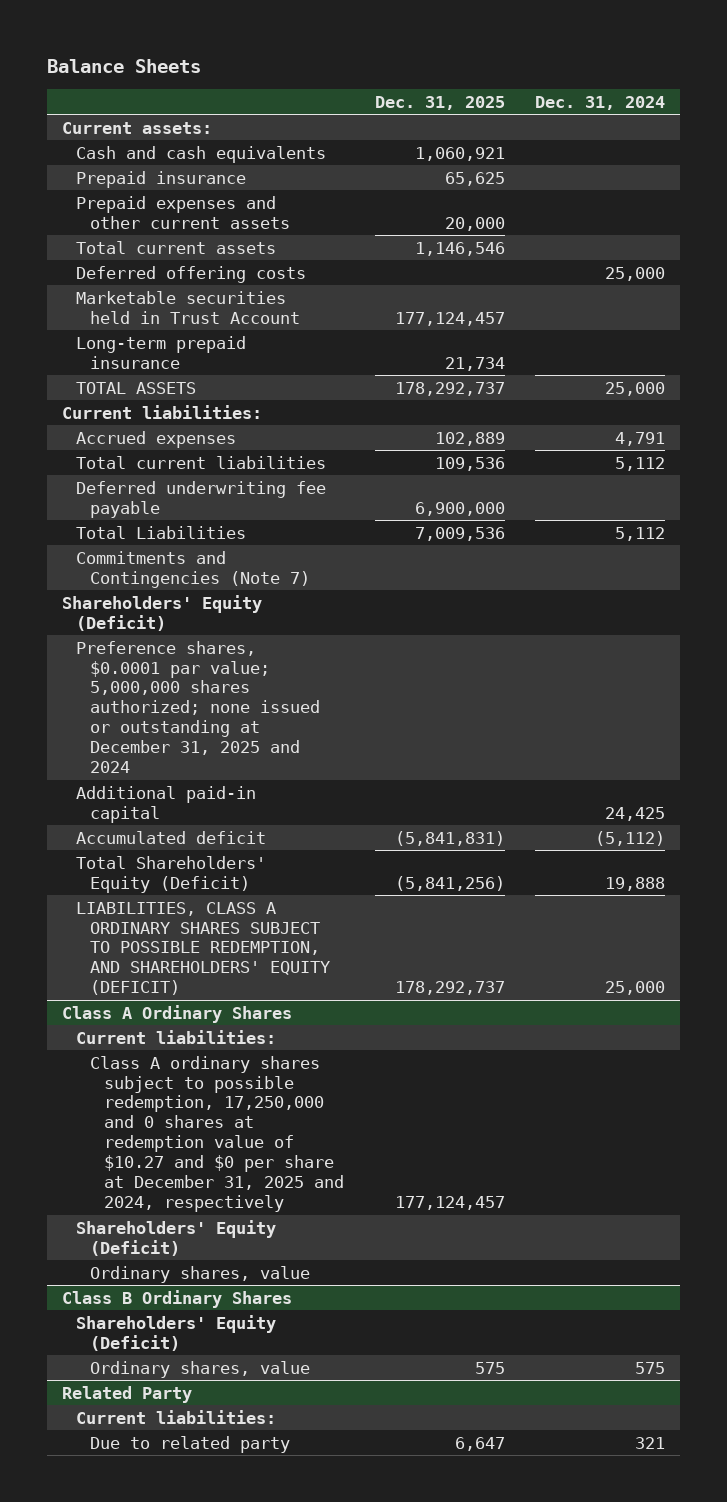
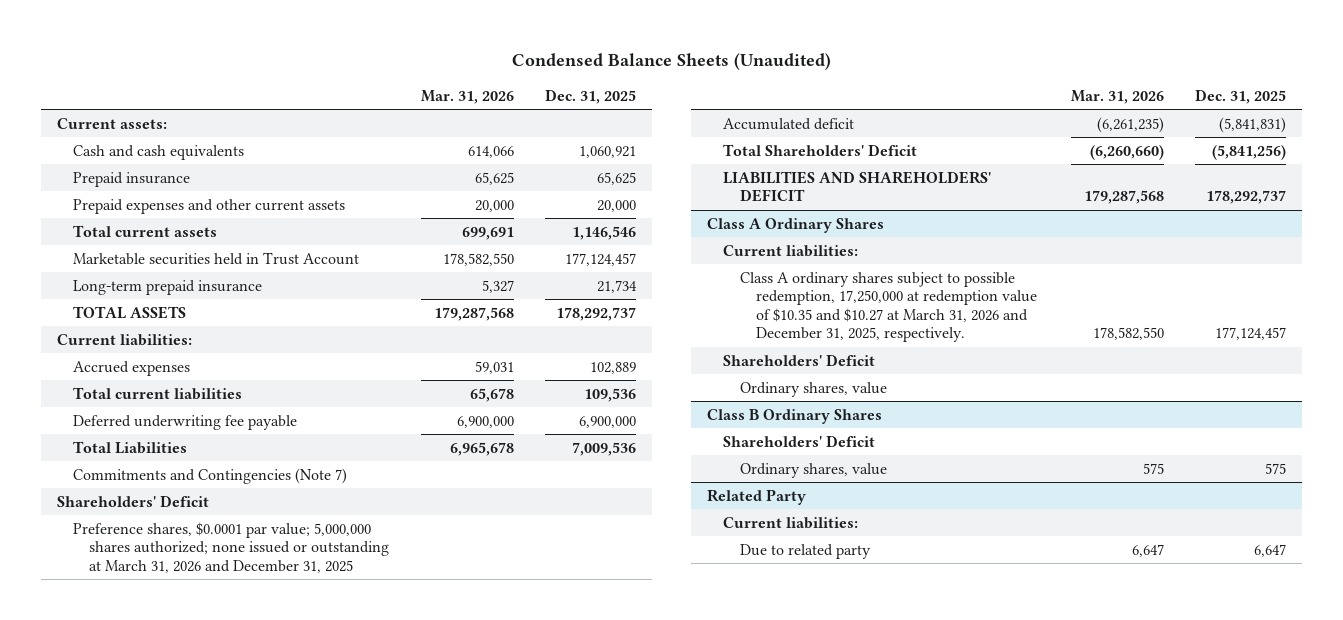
- Balance Sheets
+ Condensed Balance Sheets (Unaudited)
- | Dec. 31, 2025 | Dec. 31, 2024
+ | Mar. 31, 2026 | Dec. 31, 2025
- Deferred offering costs | | 25,000
- Shareholders' Equity (Deficit)
- Preference shares, $0.0001 par value; 5,000,000 shares authorized; none issued or outstanding at December 31, 2025 and 2024
- Additional paid-in capital | | 24,425
+ Shareholders' Deficit
+ Preference shares, $0.0001 par value; 5,000,000 shares authorized; none issued or outstanding at March 31, 2026 and December 31, 2025
- Total Shareholders' Equity (Deficit) | (5,841,256) | 19,888
- LIABILITIES, CLASS A ORDINARY SHARES SUBJECT TO POSSIBLE REDEMPTION, AND SHAREHOLDERS' EQUITY (DEFICIT) | 178,292,737 | 25,000
+ Total Shareholders' Deficit | (6,260,660) | (5,841,256)
+ LIABILITIES AND SHAREHOLDERS' DEFICIT | 179,287,568 | 178,292,737
@ Class A Ordinary Shares
- Class A ordinary shares subject to possible redemption, 17,250,000 and 0 shares at redemption value of $10.27 and $0 per share at December 31, 2025 and 2024, respectively | 177,124,457 |
- Shareholders' Equity (Deficit)
+ Class A ordinary shares subject to possible redemption, 17,250,000 at redemption value of $10.35 and $10.27 at March 31, 2026 and December 31, 2025, respectively. | 178,582,550 | 177,124,457
+ Shareholders' Deficit
@ Class B Ordinary Shares
- Shareholders' Equity (Deficit)
+ Shareholders' Deficit

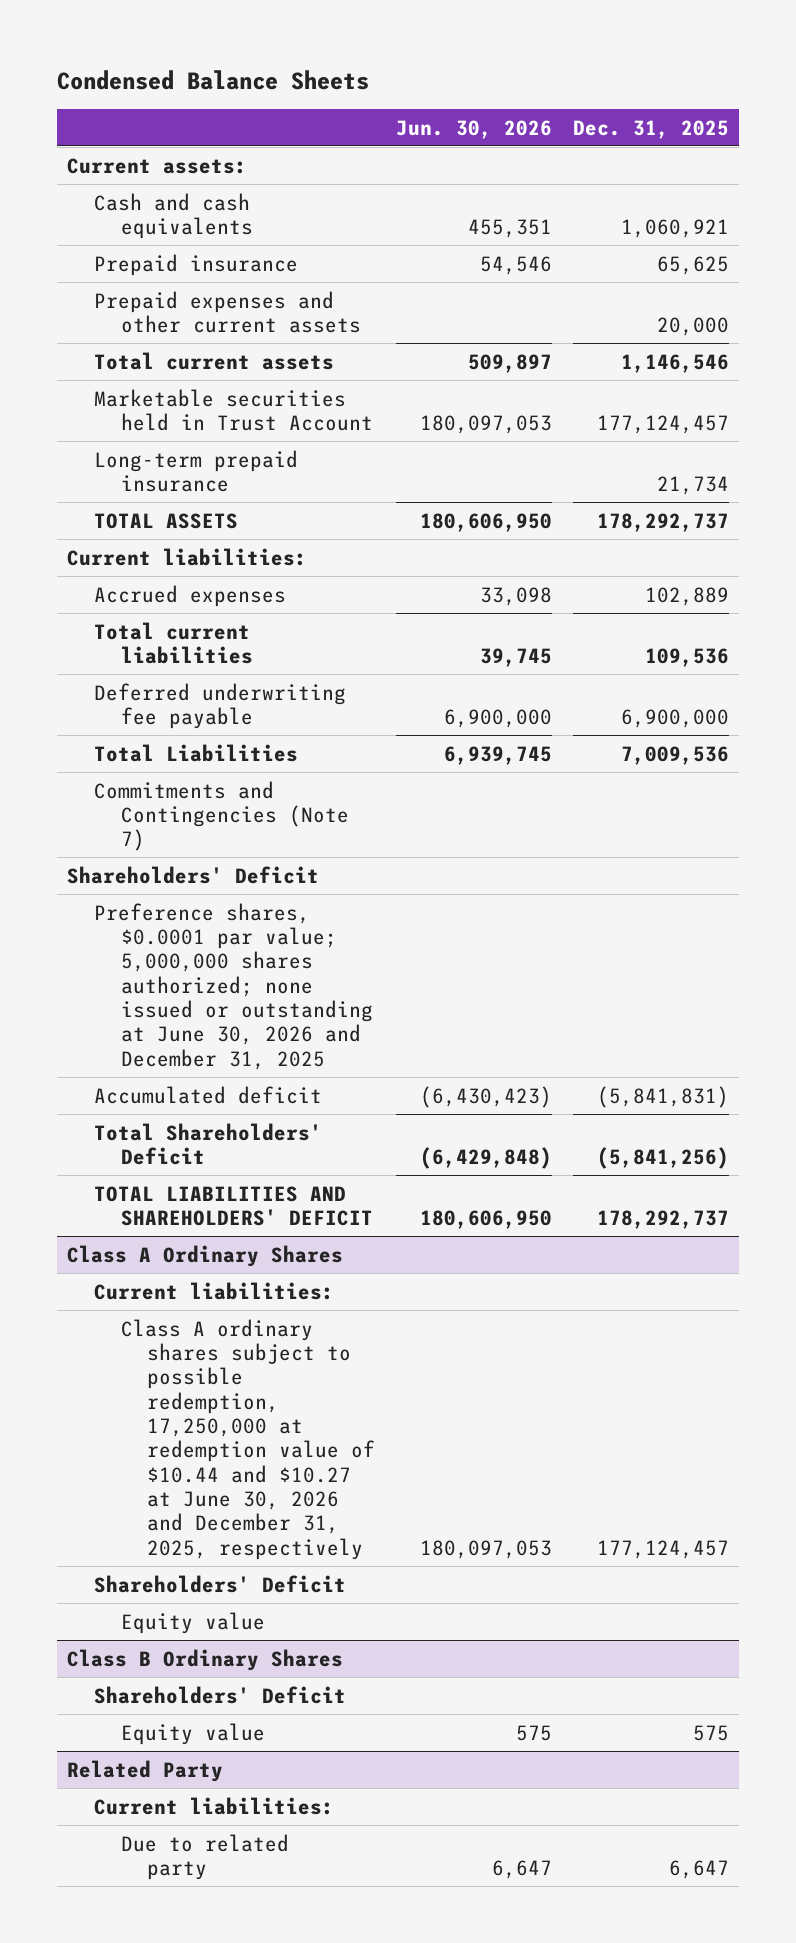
- Condensed Balance Sheets (Unaudited)
+ Condensed Balance Sheets
- | Mar. 31, 2026 | Dec. 31, 2025
+ | Jun. 30, 2026 | Dec. 31, 2025
- Preference shares, $0.0001 par value; 5,000,000 shares authorized; none issued or outstanding at March 31, 2026 and December 31, 2025
+ Preference shares, $0.0001 par value; 5,000,000 shares authorized; none issued or outstanding at June 30, 2026 and December 31, 2025
- LIABILITIES AND SHAREHOLDERS' DEFICIT | 179,287,568 | 178,292,737
+ TOTAL LIABILITIES AND SHAREHOLDERS' DEFICIT | 180,606,950 | 178,292,737
@ Class A Ordinary Shares
- Class A ordinary shares subject to possible redemption, 17,250,000 at redemption value of $10.35 and $10.27 at March 31, 2026 and December 31, 2025, respectively. | 178,582,550 | 177,124,457
+ Class A ordinary shares subject to possible redemption, 17,250,000 at redemption value of $10.44 and $10.27 at June 30, 2026 and December 31, 2025, respectively | 180,097,053 | 177,124,457
- Ordinary shares, value
+ Equity value
@ Class B Ordinary Shares
- Ordinary shares, value | 575 | 575
+ Equity value | 575 | 575

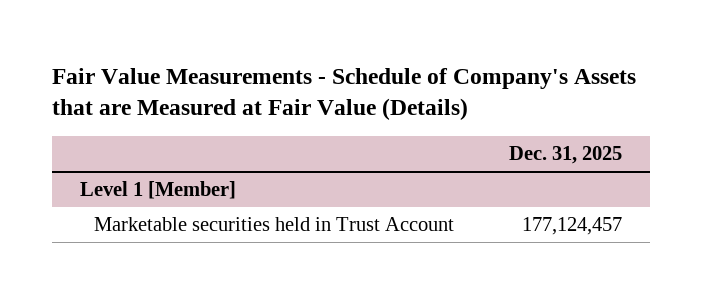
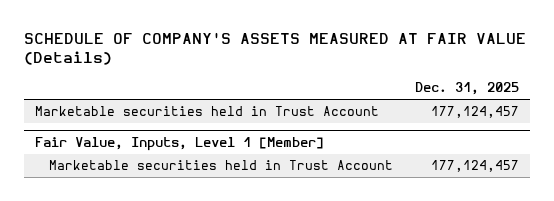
- Fair Value Measurements - Schedule of Company's Assets that are Measured at Fair Value (Details)
+ SCHEDULE OF COMPANY'S ASSETS MEASURED AT FAIR VALUE (Details)
- Level 1 [Member]
+ Fair Value, Inputs, Level 1 [Member]
+ Marketable securities held in Trust Account | 177,124,457

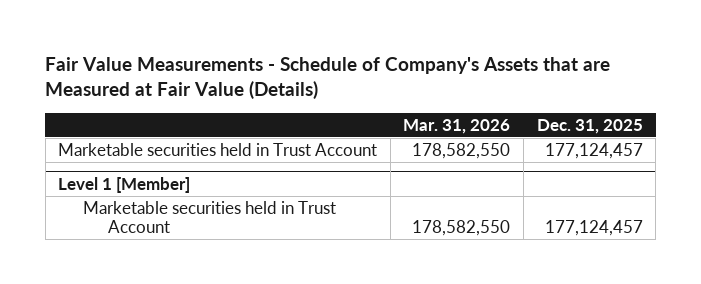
- SCHEDULE OF COMPANY'S ASSETS MEASURED AT FAIR VALUE (Details)
+ Fair Value Measurements - Schedule of Company's Assets that are Measured at Fair Value (Details)
- | Dec. 31, 2025
+ | Mar. 31, 2026 | Dec. 31, 2025
- Fair Value, Inputs, Level 1 [Member]
+ Level 1 [Member]

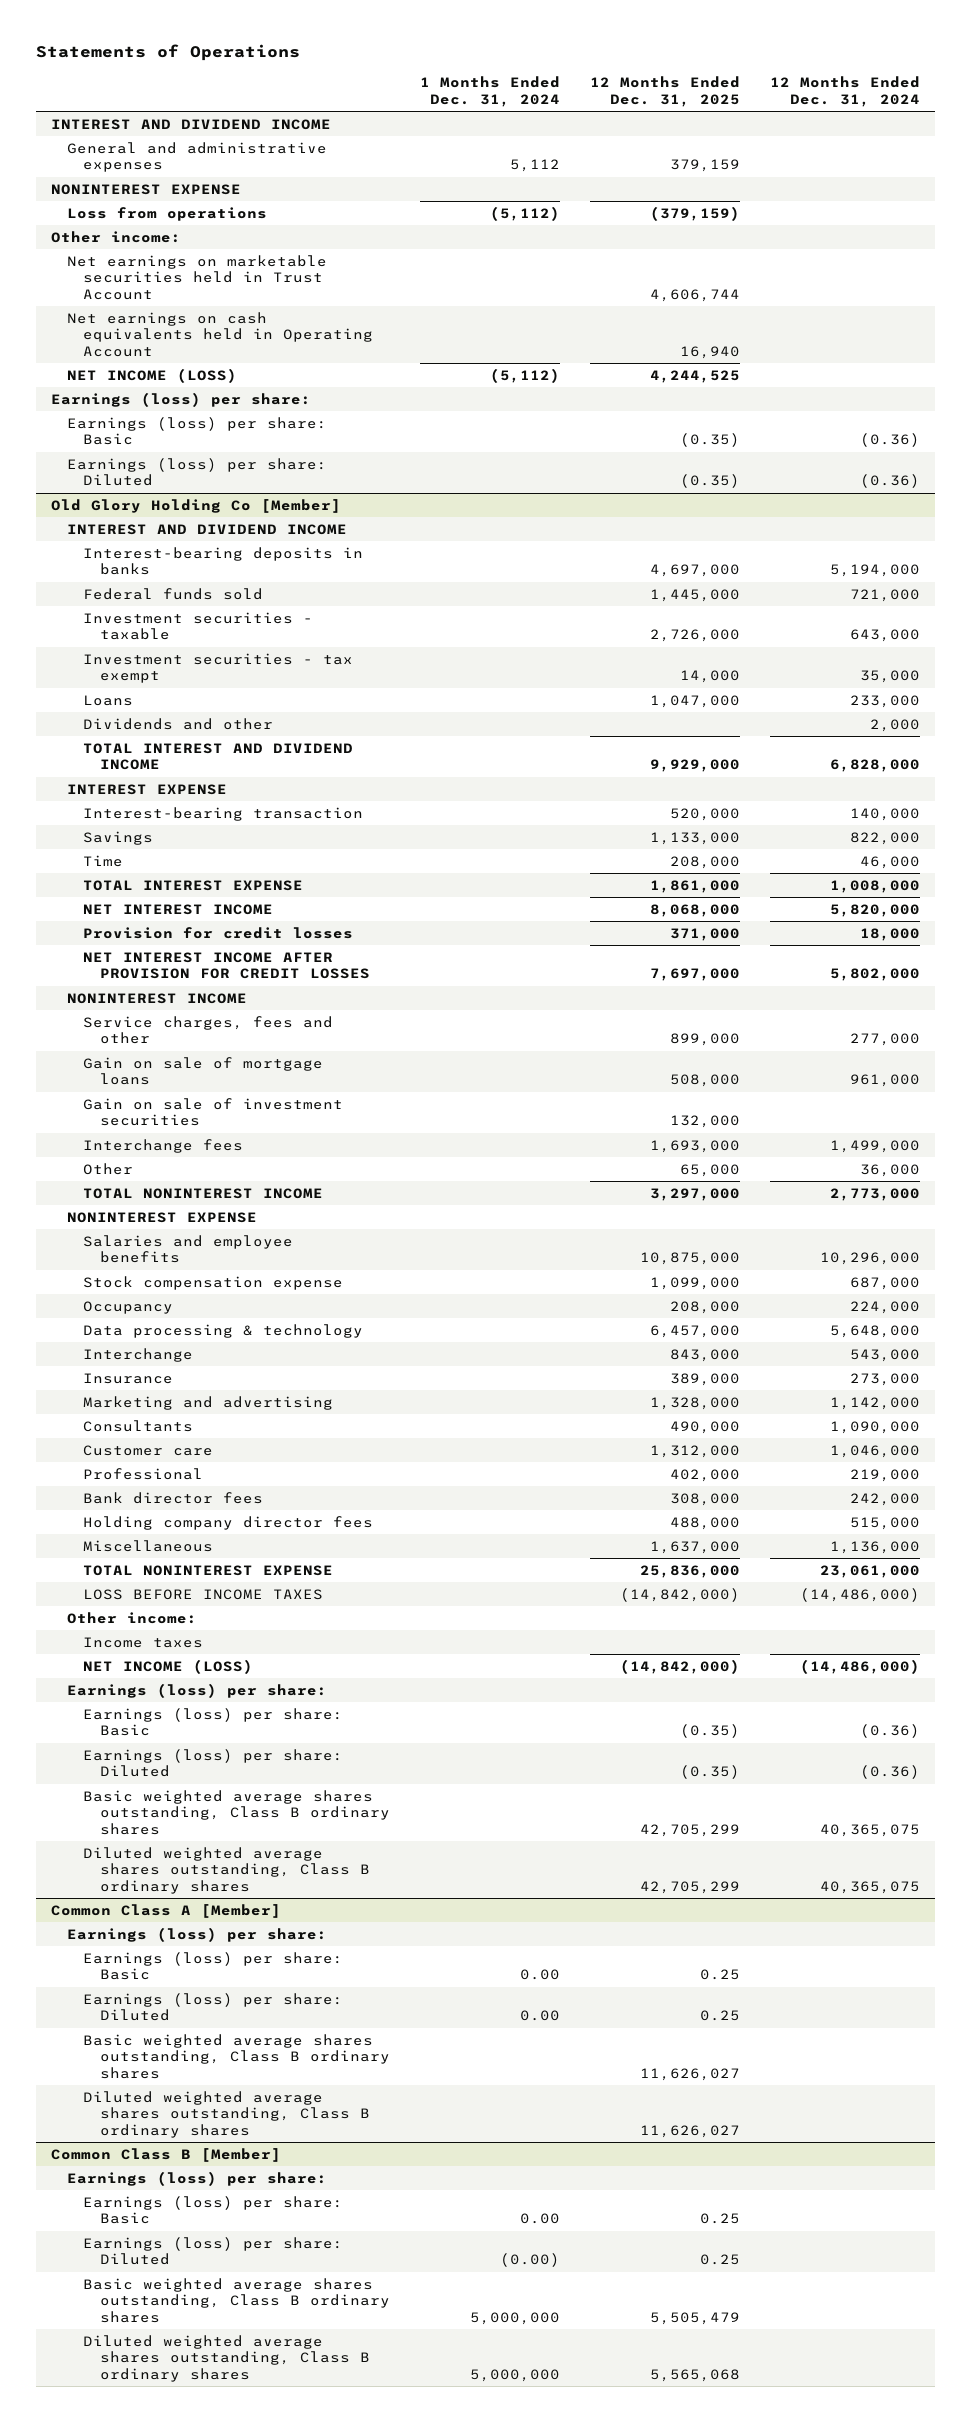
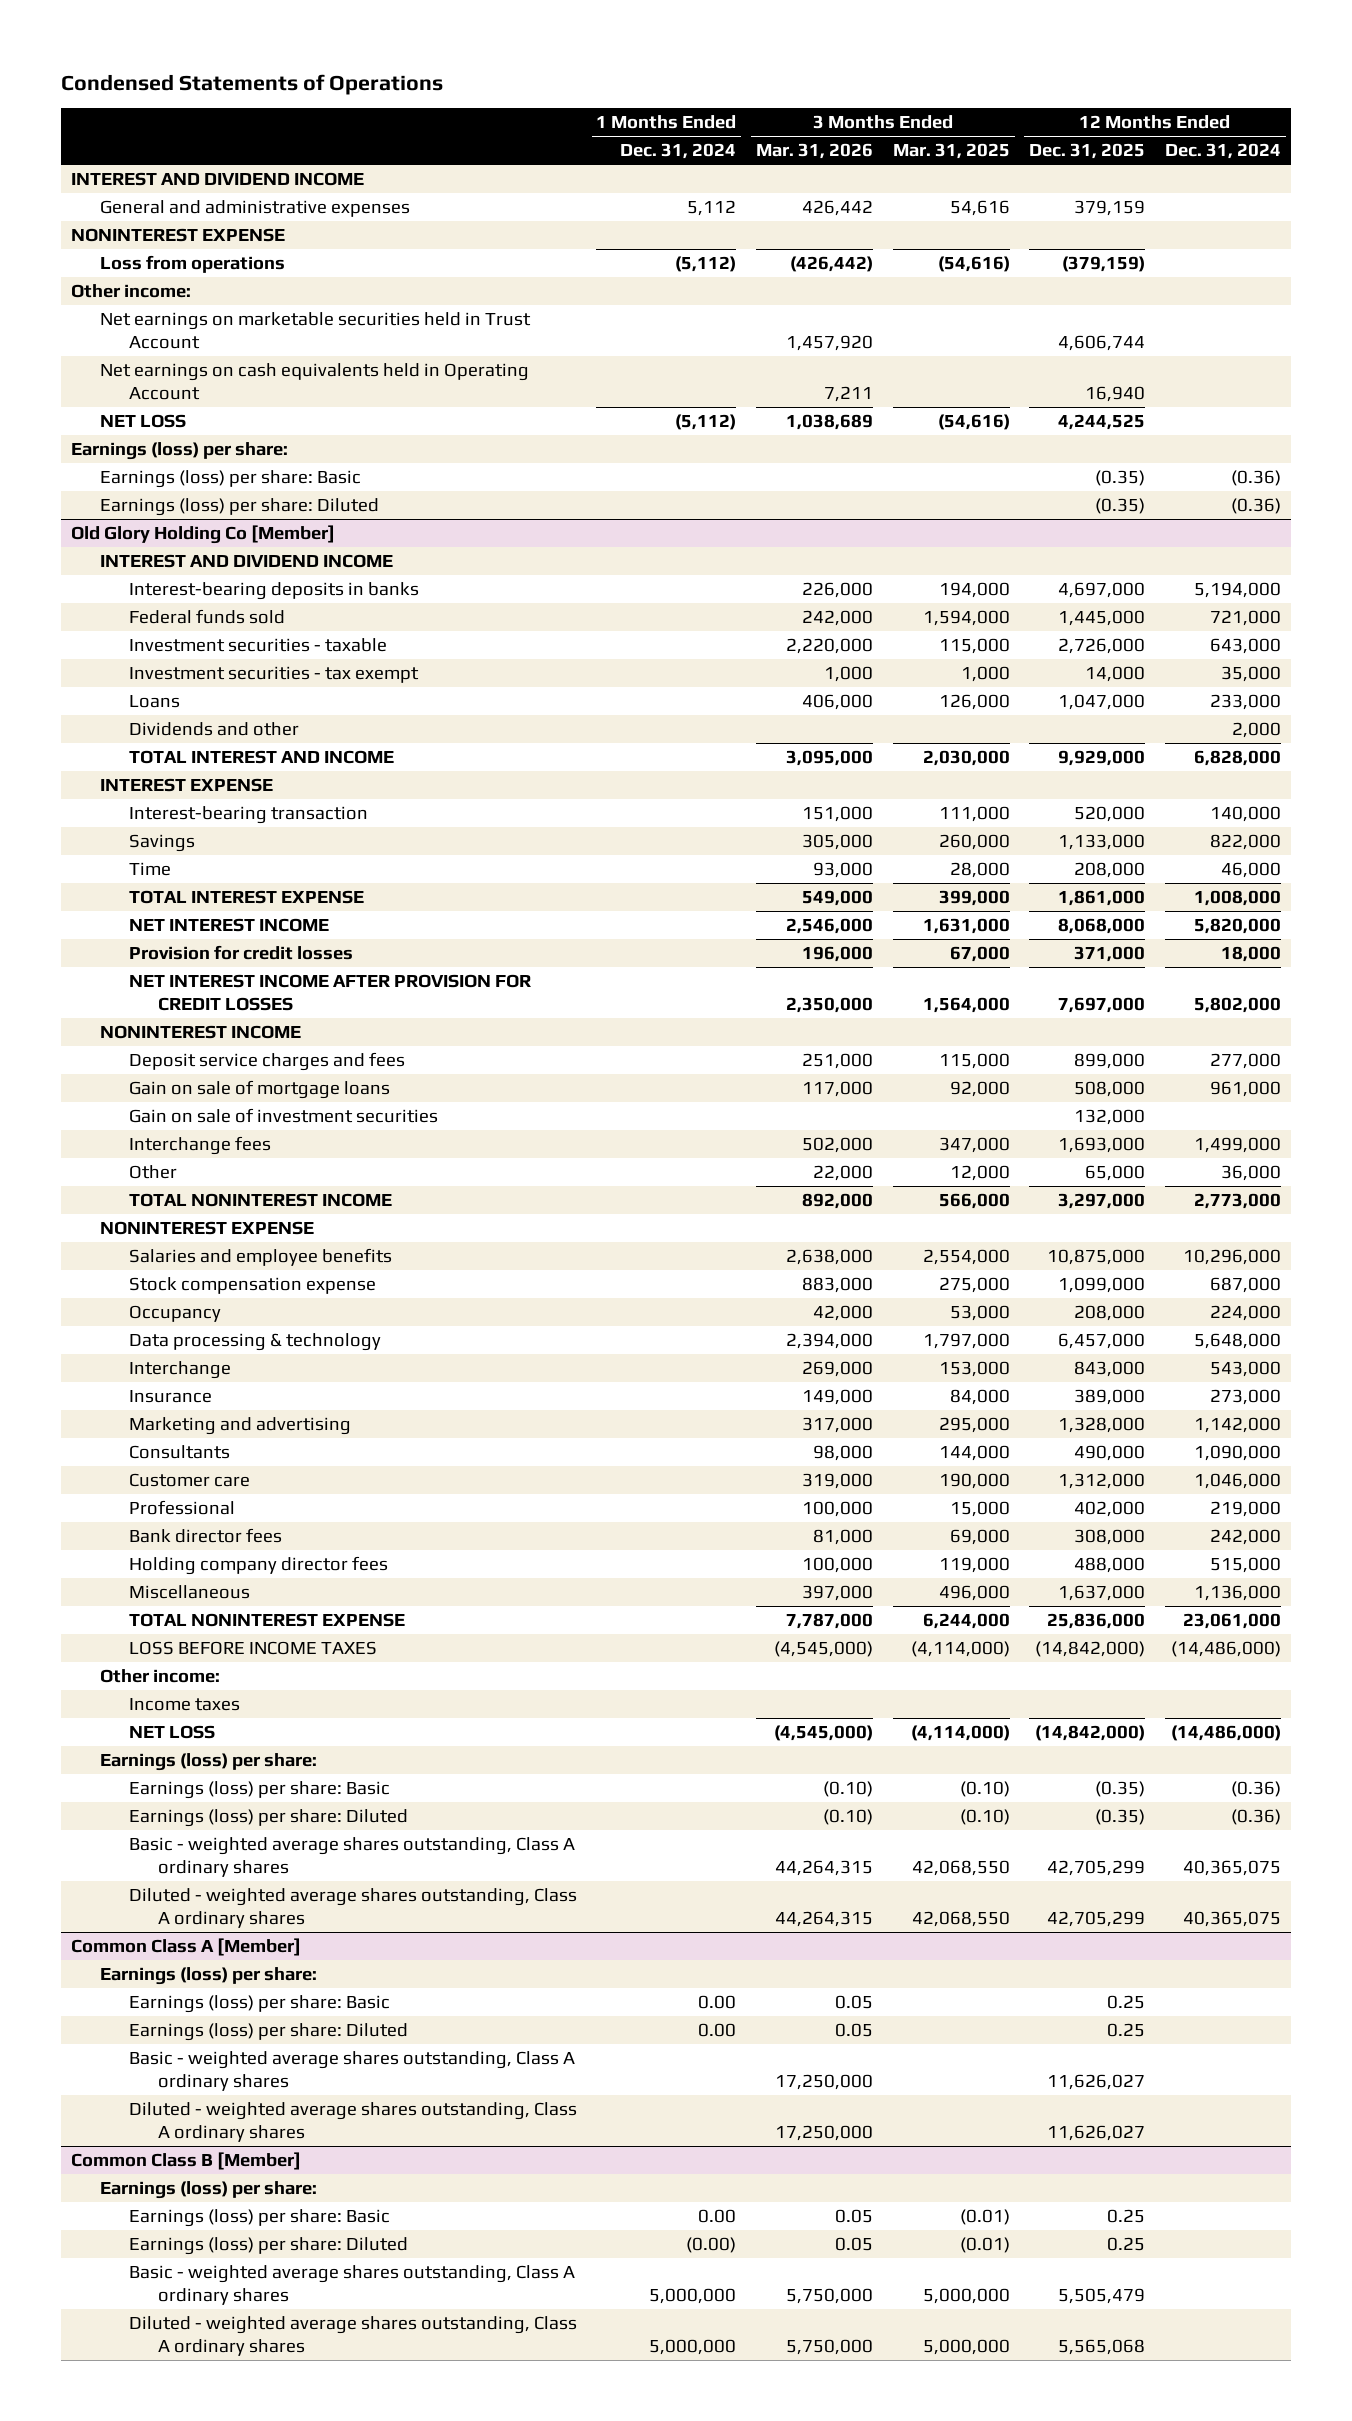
- Statements of Operations
+ Condensed Statements of Operations
- | 1 Months Ended Dec. 31, 2024 | 12 Months Ended Dec. 31, 2025 | 12 Months Ended Dec. 31, 2024
+ | 1 Months Ended Dec. 31, 2024 | 3 Months Ended Mar. 31, 2026 | 3 Months Ended Mar. 31, 2025 | 12 Months Ended Dec. 31, 2025 | 12 Months Ended Dec. 31, 2024
- NET INCOME (LOSS) | (5,112) | 4,244,525 |
+ NET LOSS | (5,112) | 1,038,689 | (54,616) | 4,244,525 |
@ Old Glory Holding Co [Member]
- TOTAL INTEREST AND DIVIDEND INCOME | | 9,929,000 | 6,828,000
+ TOTAL INTEREST AND INCOME | | 3,095,000 | 2,030,000 | 9,929,000 | 6,828,000
- Service charges, fees and other | | 899,000 | 277,000
+ Deposit service charges and fees | | 251,000 | 115,000 | 899,000 | 277,000
- NET INCOME (LOSS) | | (14,842,000) | (14,486,000)
+ NET LOSS | | (4,545,000) | (4,114,000) | (14,842,000) | (14,486,000)
- Basic weighted average shares outstanding, Class B ordinary shares | | 42,705,299 | 40,365,075
- Diluted weighted average shares outstanding, Class B ordinary shares | | 42,705,299 | 40,365,075
+ Basic - weighted average shares outstanding, Class A ordinary shares | | 44,264,315 | 42,068,550 | 42,705,299 | 40,365,075
+ Diluted - weighted average shares outstanding, Class A ordinary shares | | 44,264,315 | 42,068,550 | 42,705,299 | 40,365,075
@ Common Class A [Member]
- Basic weighted average shares outstanding, Class B ordinary shares | | 11,626,027 |
- Diluted weighted average shares outstanding, Class B ordinary shares | | 11,626,027 |
+ Basic - weighted average shares outstanding, Class A ordinary shares | | 17,250,000 | | 11,626,027 |
+ Diluted - weighted average shares outstanding, Class A ordinary shares | | 17,250,000 | | 11,626,027 |
@ Common Class B [Member]
- Basic weighted average shares outstanding, Class B ordinary shares | 5,000,000 | 5,505,479 |
- Diluted weighted average shares outstanding, Class B ordinary shares | 5,000,000 | 5,565,068 |
+ Basic - weighted average shares outstanding, Class A ordinary shares | 5,000,000 | 5,750,000 | 5,000,000 | 5,505,479 |
+ Diluted - weighted average shares outstanding, Class A ordinary shares | 5,000,000 | 5,750,000 | 5,000,000 | 5,565,068 |

